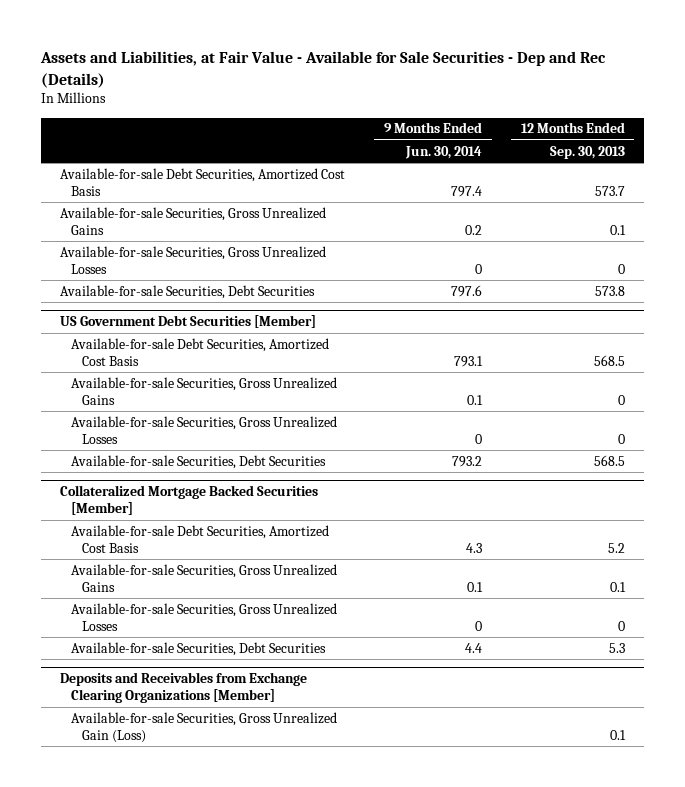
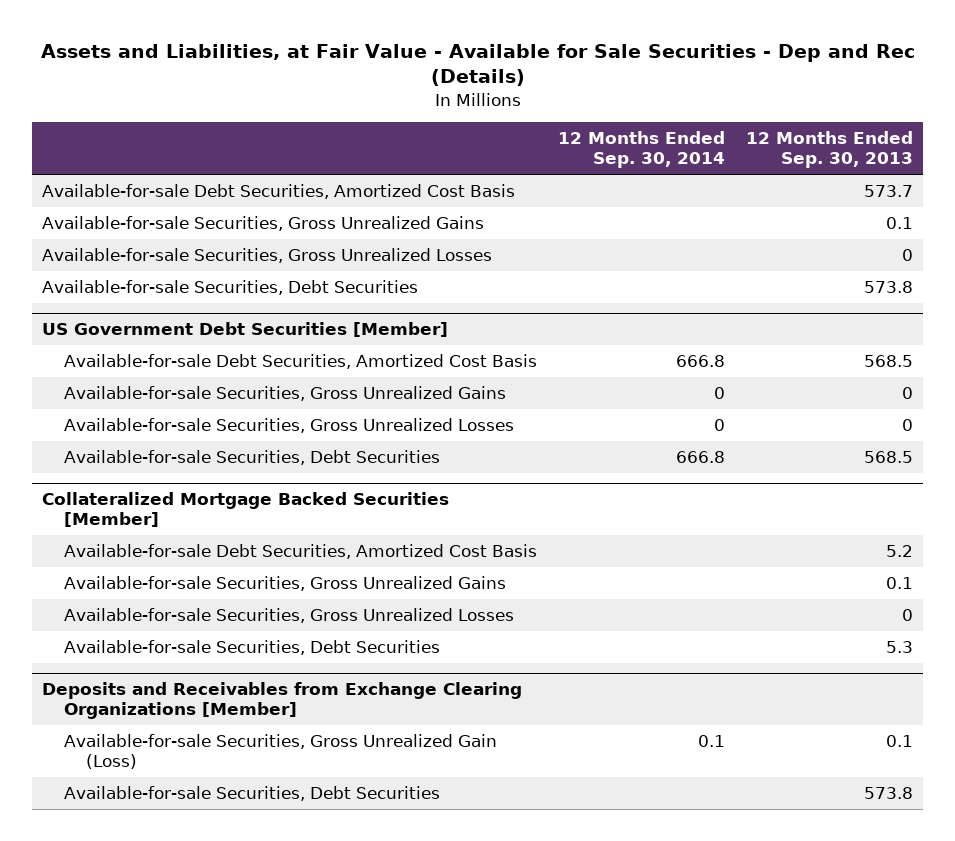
- | 9 Months Ended Jun. 30, 2014 | 12 Months Ended Sep. 30, 2013
+ | 12 Months Ended Sep. 30, 2014 | 12 Months Ended Sep. 30, 2013
@ Deposits and Receivables from Exchange Clearing Organizations [Member]
+ Available-for-sale Securities, Debt Securities | | 573.8

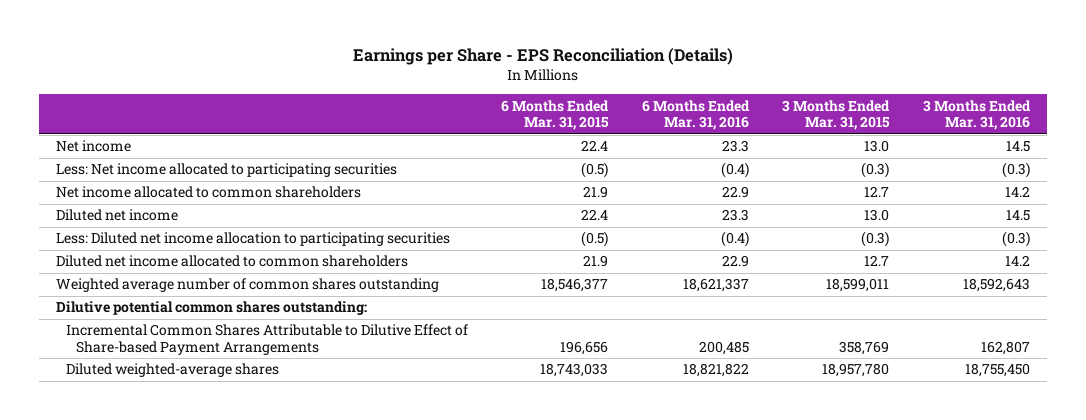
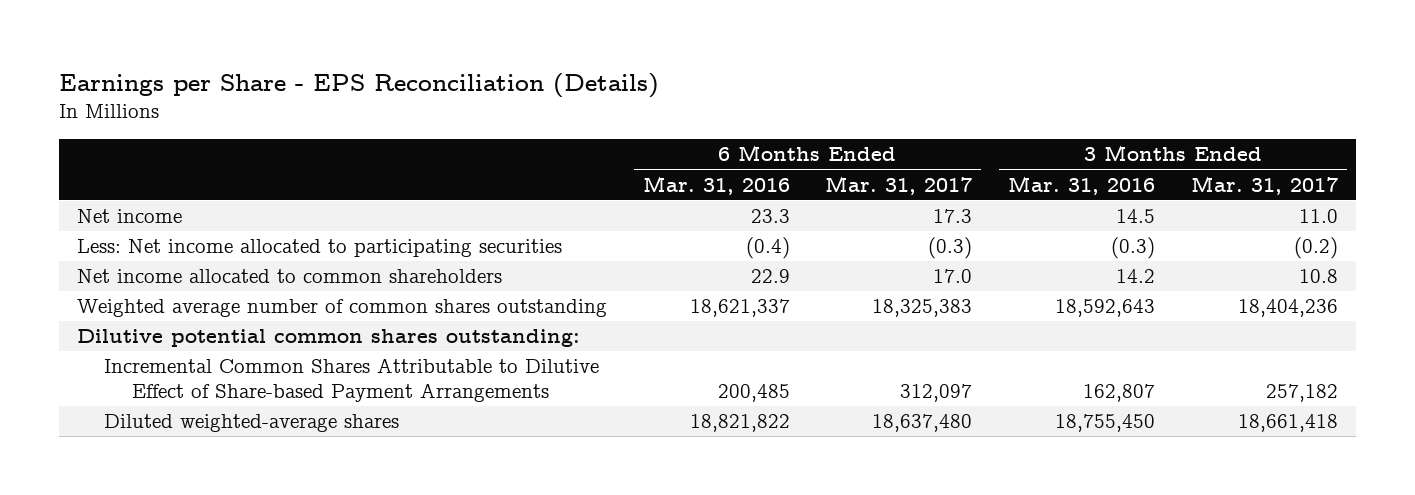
- | 6 Months Ended Mar. 31, 2015 | 6 Months Ended Mar. 31, 2016 | 3 Months Ended Mar. 31, 2015 | 3 Months Ended Mar. 31, 2016
+ | 6 Months Ended Mar. 31, 2016 | 6 Months Ended Mar. 31, 2017 | 3 Months Ended Mar. 31, 2016 | 3 Months Ended Mar. 31, 2017
- Diluted net income | 22.4 | 23.3 | 13.0 | 14.5
- Less: Diluted net income allocation to participating securities | (0.5) | (0.4) | (0.3) | (0.3)
- Diluted net income allocated to common shareholders | 21.9 | 22.9 | 12.7 | 14.2

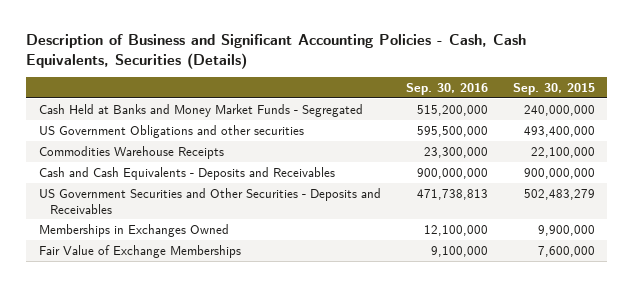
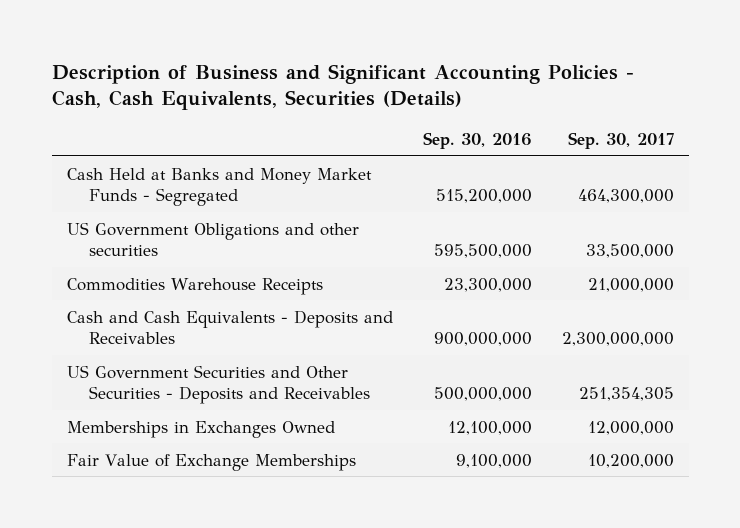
- | Sep. 30, 2016 | Sep. 30, 2015
+ | Sep. 30, 2016 | Sep. 30, 2017
- US Government Securities and Other Securities - Deposits and Receivables | 471,738,813 | 502,483,279
+ US Government Securities and Other Securities - Deposits and Receivables | 500,000,000 | 251,354,305

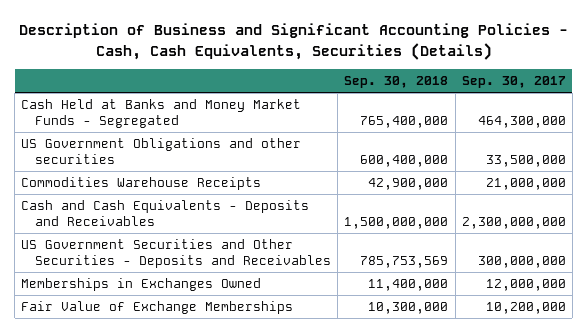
- | Sep. 30, 2016 | Sep. 30, 2017
+ | Sep. 30, 2018 | Sep. 30, 2017
- US Government Securities and Other Securities - Deposits and Receivables | 500,000,000 | 251,354,305
+ US Government Securities and Other Securities - Deposits and Receivables | 785,753,569 | 300,000,000

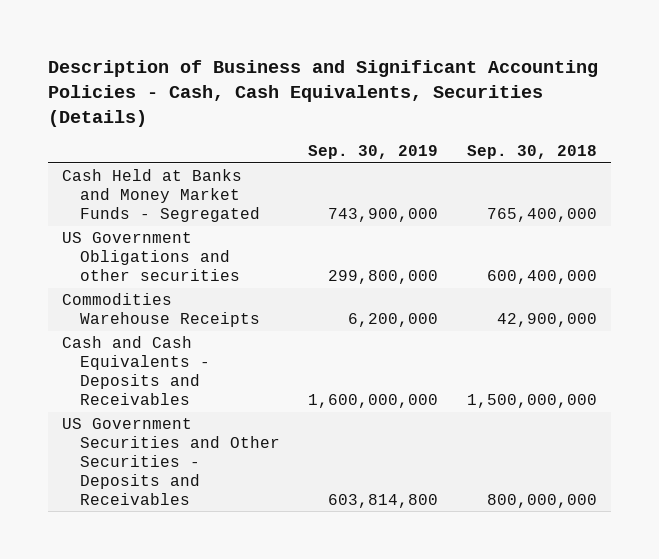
- | Sep. 30, 2018 | Sep. 30, 2017
+ | Sep. 30, 2019 | Sep. 30, 2018
- US Government Securities and Other Securities - Deposits and Receivables | 785,753,569 | 300,000,000
- Memberships in Exchanges Owned | 11,400,000 | 12,000,000
- Fair Value of Exchange Memberships | 10,300,000 | 10,200,000
+ US Government Securities and Other Securities - Deposits and Receivables | 603,814,800 | 800,000,000

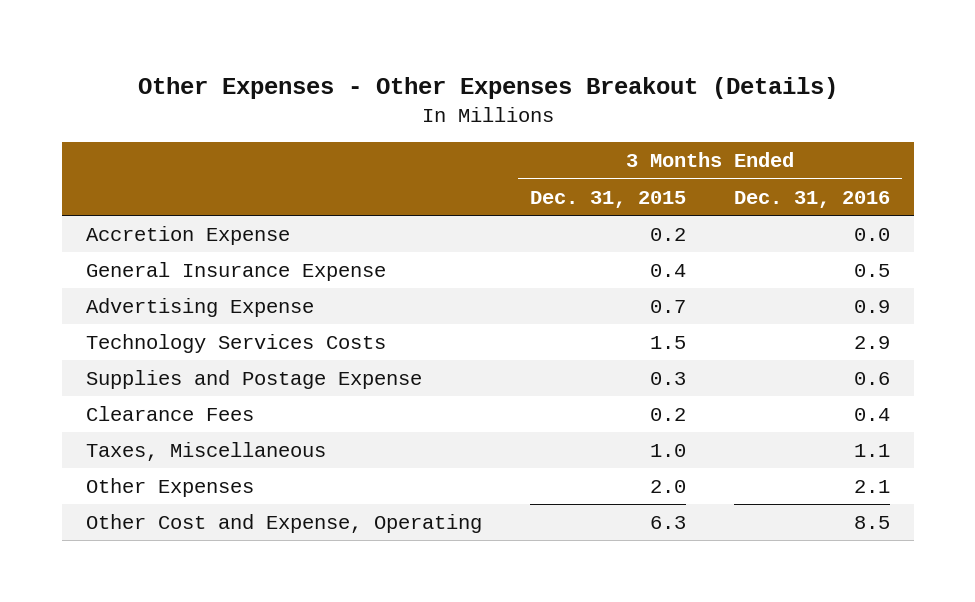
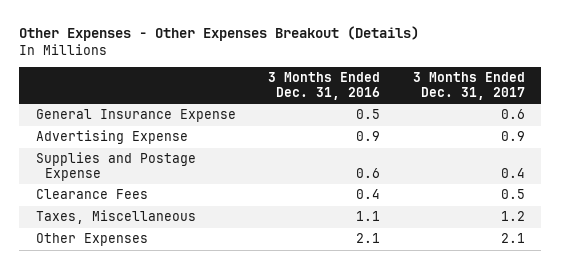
- | 3 Months Ended Dec. 31, 2015 | 3 Months Ended Dec. 31, 2016
+ | 3 Months Ended Dec. 31, 2016 | 3 Months Ended Dec. 31, 2017
- Accretion Expense | 0.2 | 0.0
- Technology Services Costs | 1.5 | 2.9
- Other Cost and Expense, Operating | 6.3 | 8.5

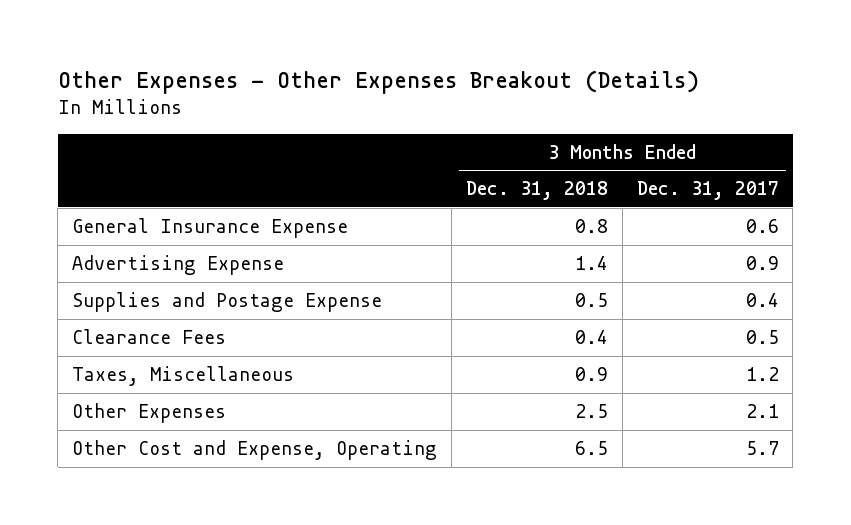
- | 3 Months Ended Dec. 31, 2016 | 3 Months Ended Dec. 31, 2017
+ | 3 Months Ended Dec. 31, 2018 | 3 Months Ended Dec. 31, 2017
+ Other Cost and Expense, Operating | 6.5 | 5.7

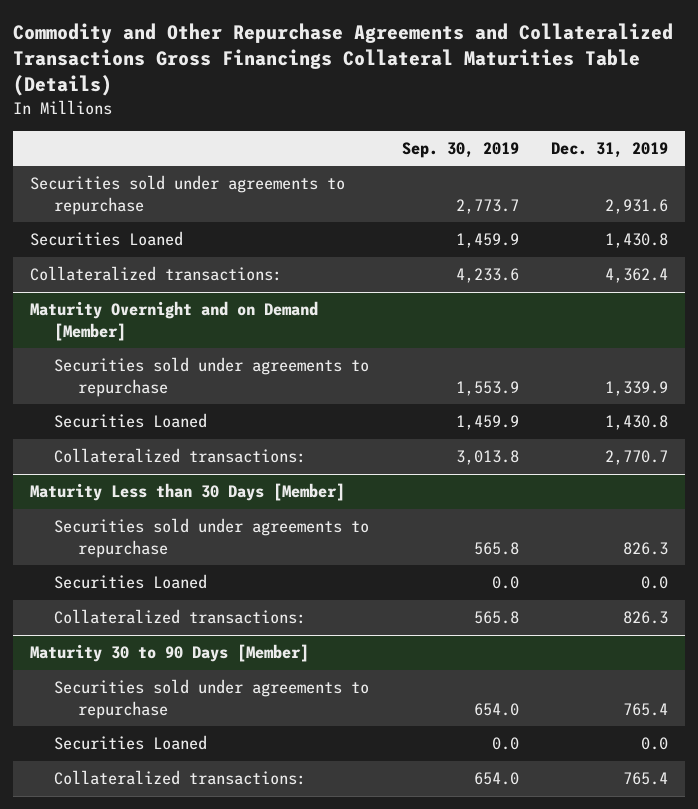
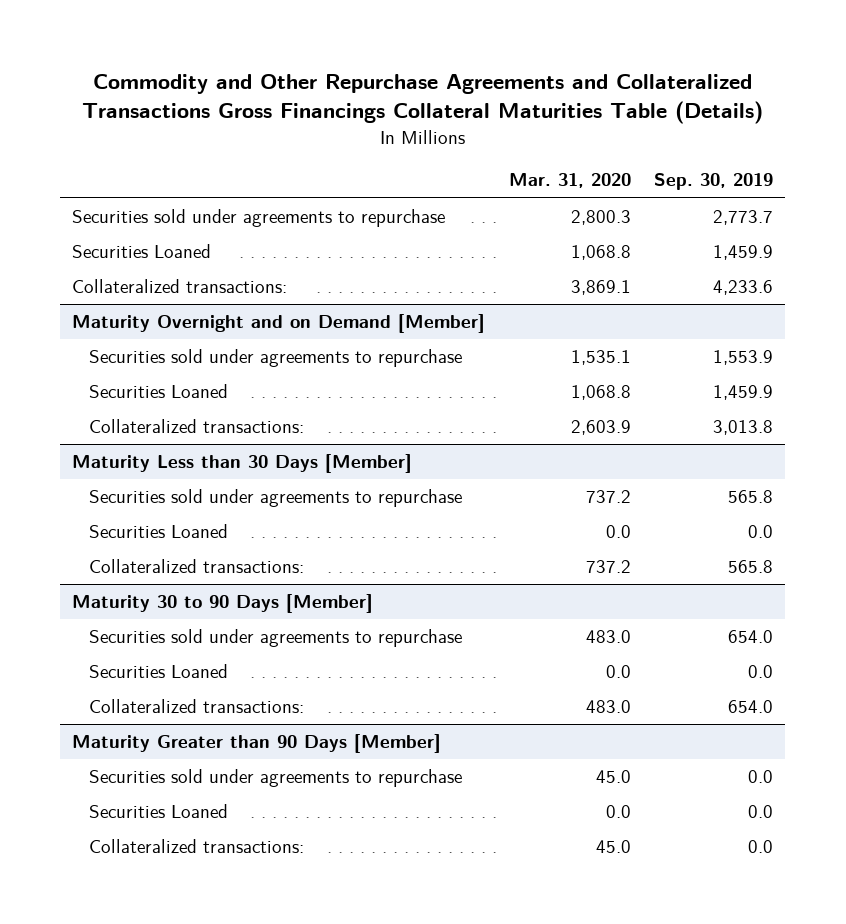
- | Sep. 30, 2019 | Dec. 31, 2019
+ | Mar. 31, 2020 | Sep. 30, 2019
+ Maturity Greater than 90 Days [Member]
+ Securities sold under agreements to repurchase | 45.0 | 0.0
+ Securities Loaned | 0.0 | 0.0
+ Collateralized transactions: | 45.0 | 0.0

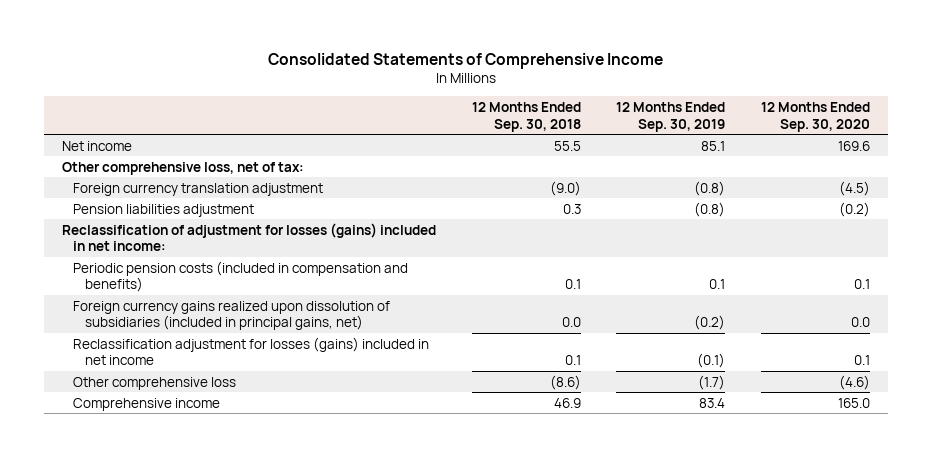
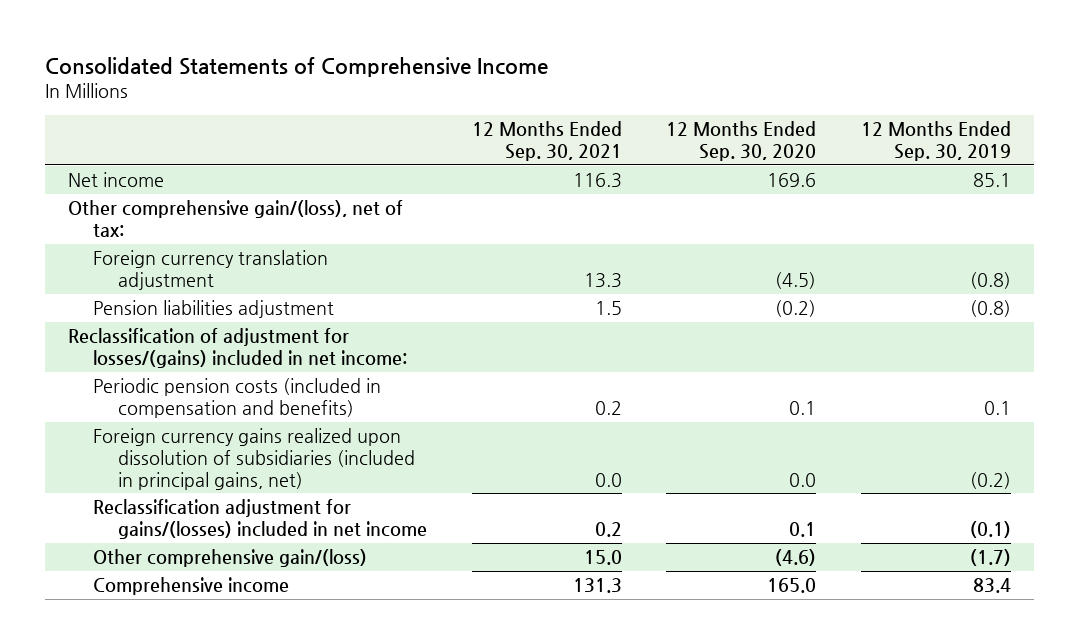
- | 12 Months Ended Sep. 30, 2018 | 12 Months Ended Sep. 30, 2019 | 12 Months Ended Sep. 30, 2020
+ | 12 Months Ended Sep. 30, 2021 | 12 Months Ended Sep. 30, 2020 | 12 Months Ended Sep. 30, 2019
- Other comprehensive loss, net of tax:
+ Other comprehensive gain/(loss), net of tax:
- Reclassification of adjustment for losses (gains) included in net income:
+ Reclassification of adjustment for losses/(gains) included in net income:
- Reclassification adjustment for losses (gains) included in net income | 0.1 | (0.1) | 0.1
- Other comprehensive loss | (8.6) | (1.7) | (4.6)
+ Reclassification adjustment for gains/(losses) included in net income | 0.2 | 0.1 | (0.1)
+ Other comprehensive gain/(loss) | 15.0 | (4.6) | (1.7)

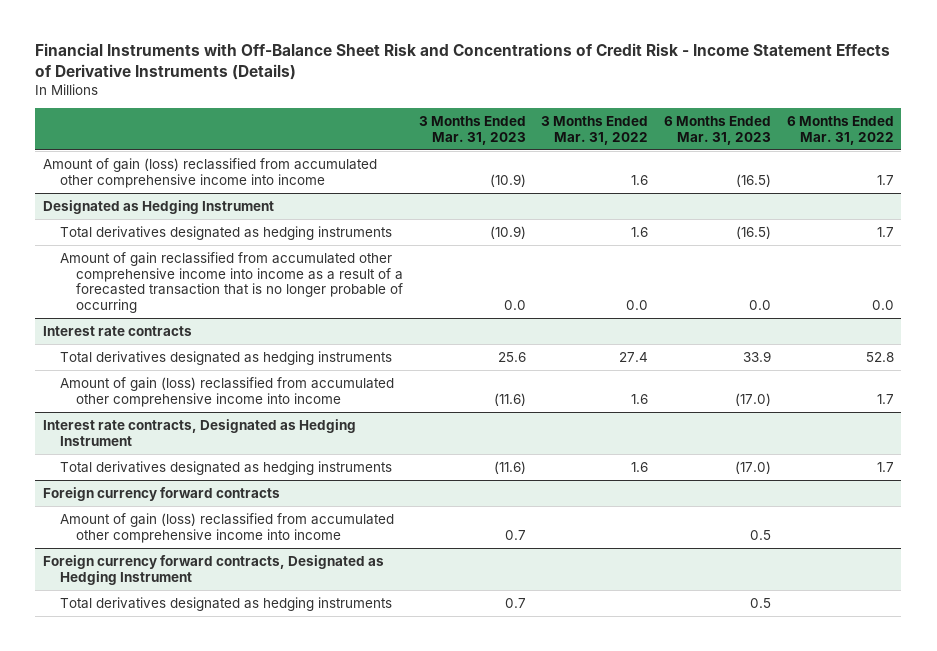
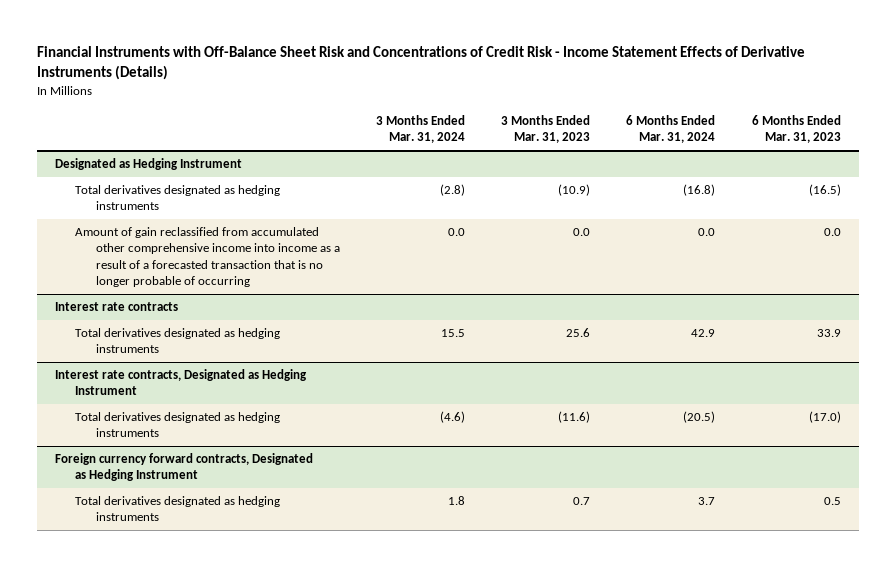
- | 3 Months Ended Mar. 31, 2023 | 3 Months Ended Mar. 31, 2022 | 6 Months Ended Mar. 31, 2023 | 6 Months Ended Mar. 31, 2022
+ | 3 Months Ended Mar. 31, 2024 | 3 Months Ended Mar. 31, 2023 | 6 Months Ended Mar. 31, 2024 | 6 Months Ended Mar. 31, 2023
- Amount of gain (loss) reclassified from accumulated other comprehensive income into income | (10.9) | 1.6 | (16.5) | 1.7
@ Interest rate contracts
- Amount of gain (loss) reclassified from accumulated other comprehensive income into income | (11.6) | 1.6 | (17.0) | 1.7
- Foreign currency forward contracts
- Amount of gain (loss) reclassified from accumulated other comprehensive income into income | 0.7 | | 0.5 |

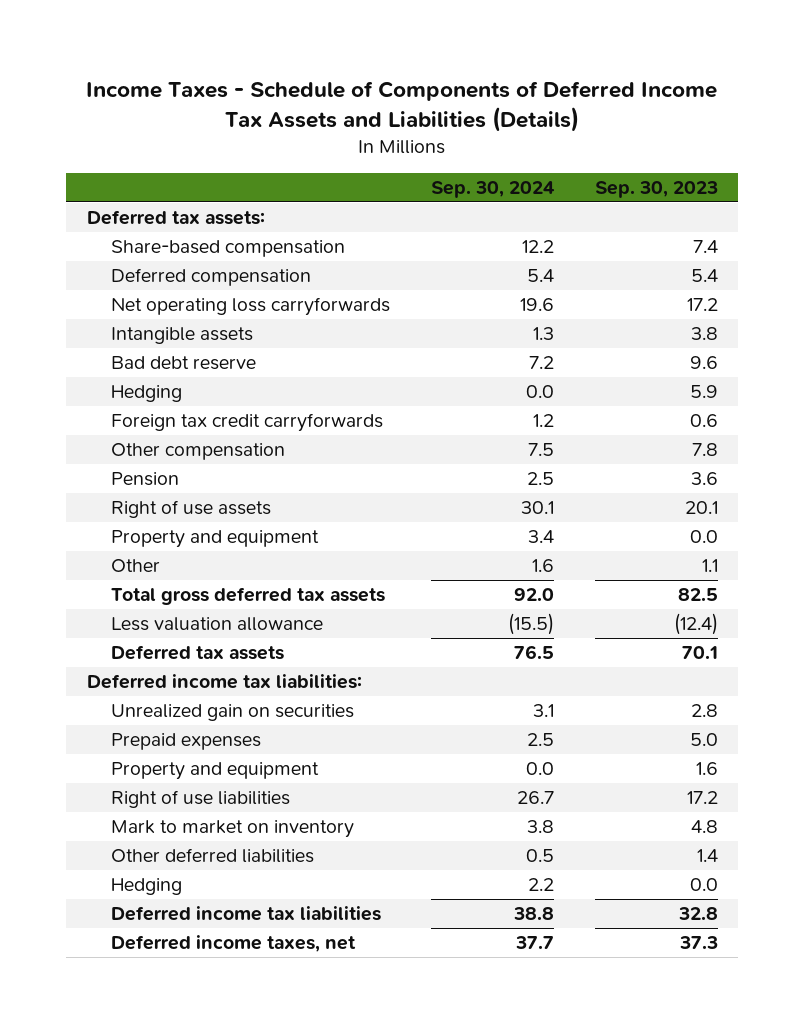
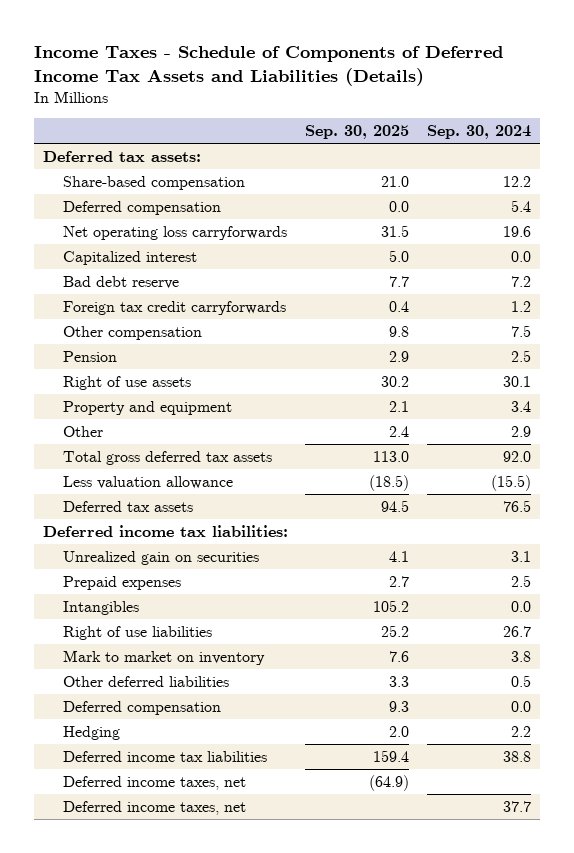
- | Sep. 30, 2024 | Sep. 30, 2023
+ | Sep. 30, 2025 | Sep. 30, 2024
- Intangible assets | 1.3 | 3.8
+ Capitalized interest | 5.0 | 0.0
- Hedging | 0.0 | 5.9
- Other | 1.6 | 1.1
+ Other | 2.4 | 2.9
- Property and equipment | 0.0 | 1.6
+ Intangibles | 105.2 | 0.0
+ Deferred compensation | 9.3 | 0.0
+ Deferred income taxes, net | (64.9) |

